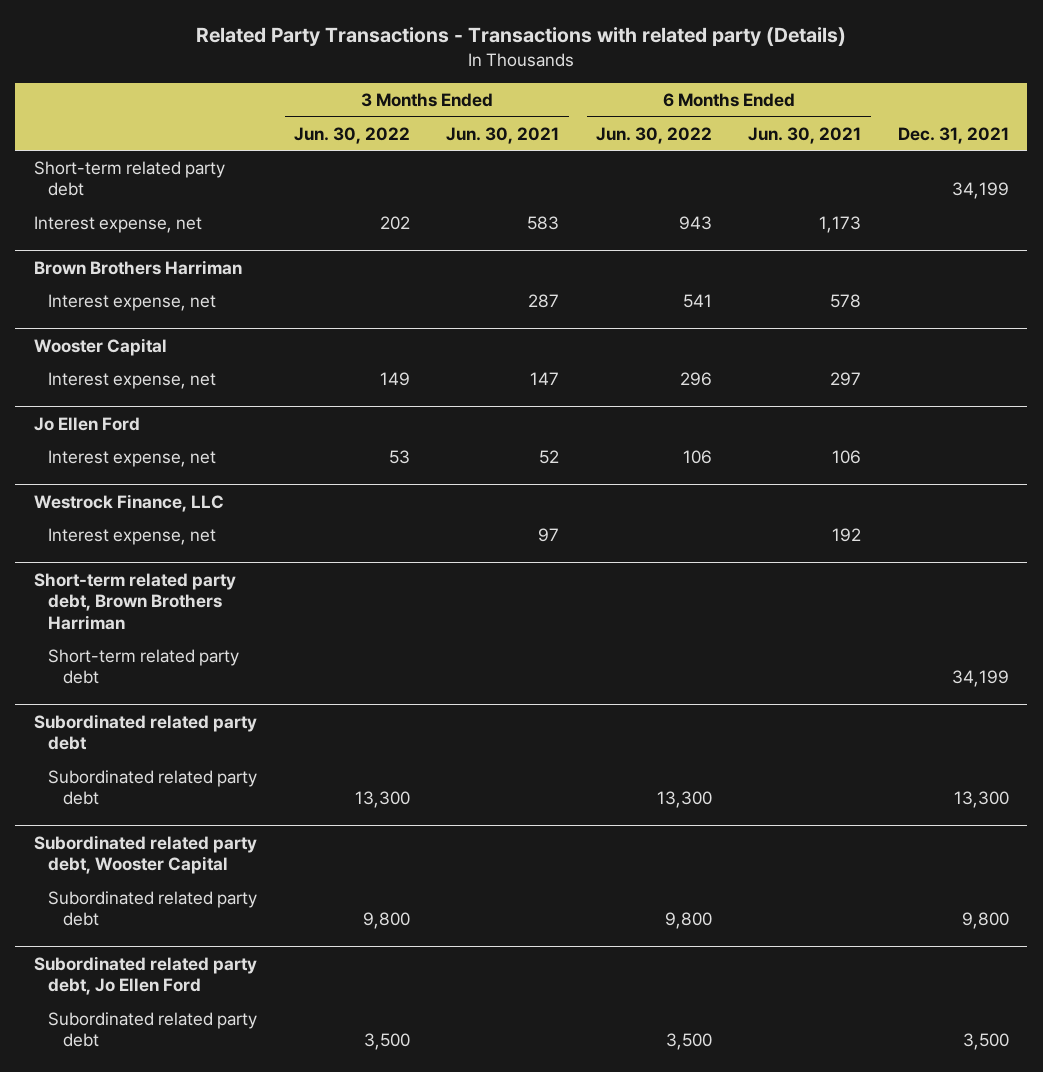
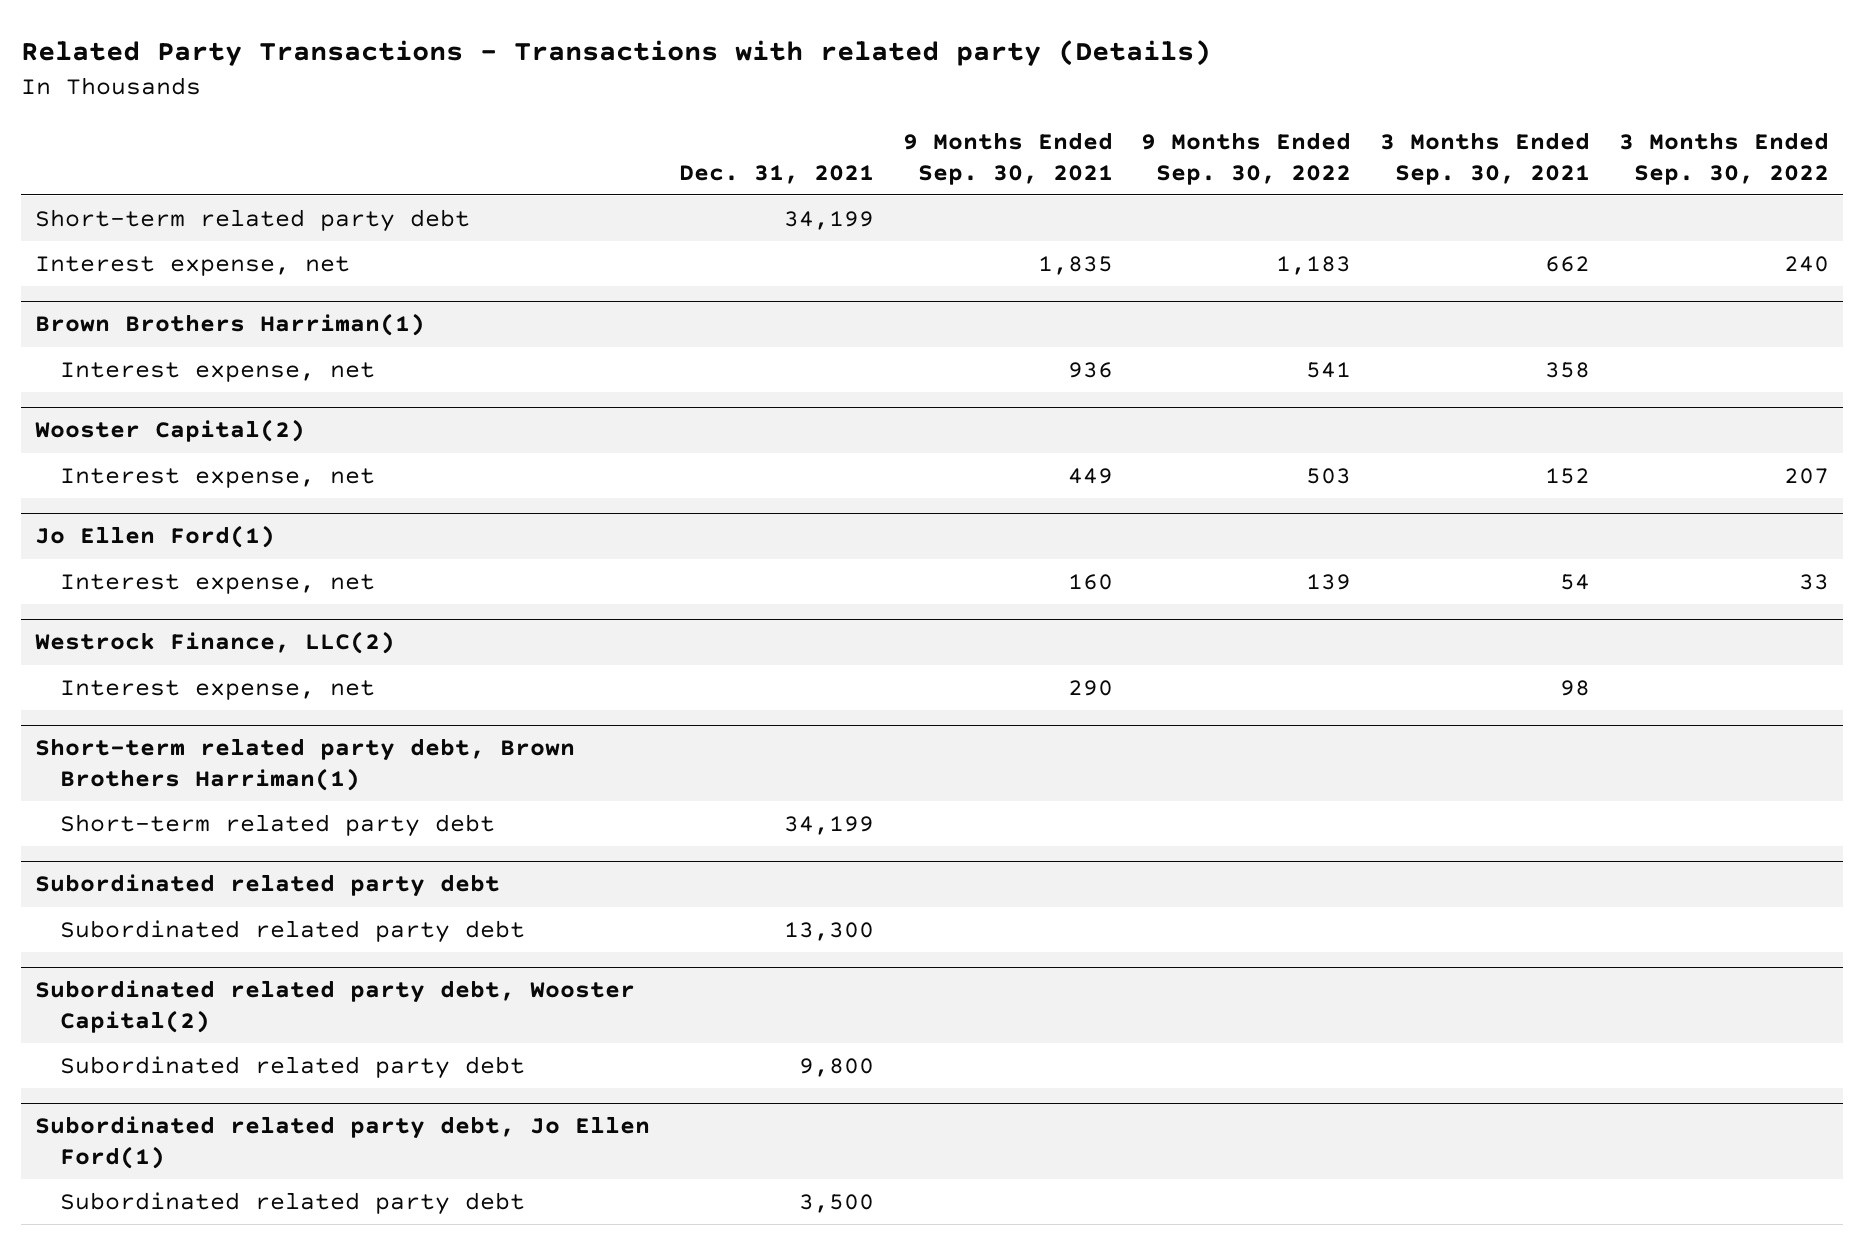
- | 3 Months Ended Jun. 30, 2022 | 3 Months Ended Jun. 30, 2021 | 6 Months Ended Jun. 30, 2022 | 6 Months Ended Jun. 30, 2021 | Dec. 31, 2021
+ | Dec. 31, 2021 | 9 Months Ended Sep. 30, 2021 | 9 Months Ended Sep. 30, 2022 | 3 Months Ended Sep. 30, 2021 | 3 Months Ended Sep. 30, 2022
- Brown Brothers Harriman
+ Brown Brothers Harriman(1)
- Wooster Capital
+ Wooster Capital(2)
- Jo Ellen Ford
+ Jo Ellen Ford(1)
- Westrock Finance, LLC
+ Westrock Finance, LLC(2)
- Short-term related party debt, Brown Brothers Harriman
+ Short-term related party debt, Brown Brothers Harriman(1)
- Subordinated related party debt, Wooster Capital
+ Subordinated related party debt, Wooster Capital(2)
- Subordinated related party debt, Jo Ellen Ford
+ Subordinated related party debt, Jo Ellen Ford(1)

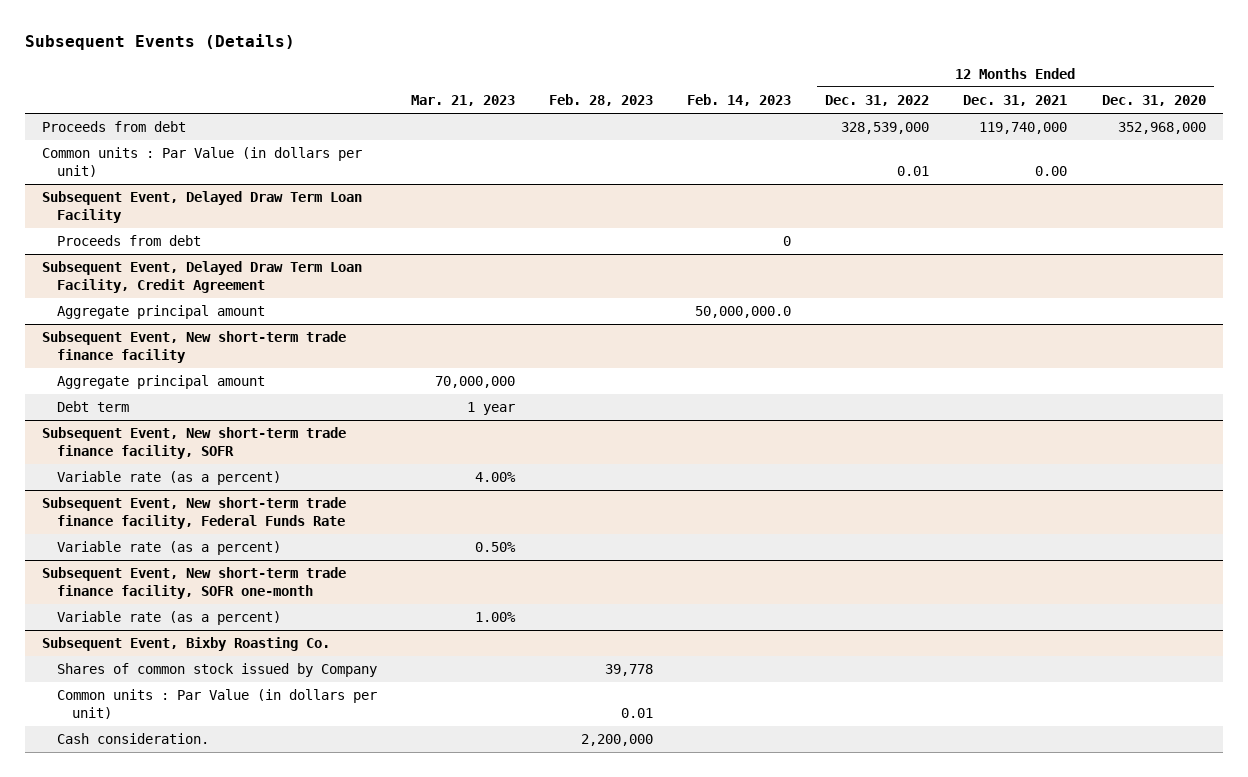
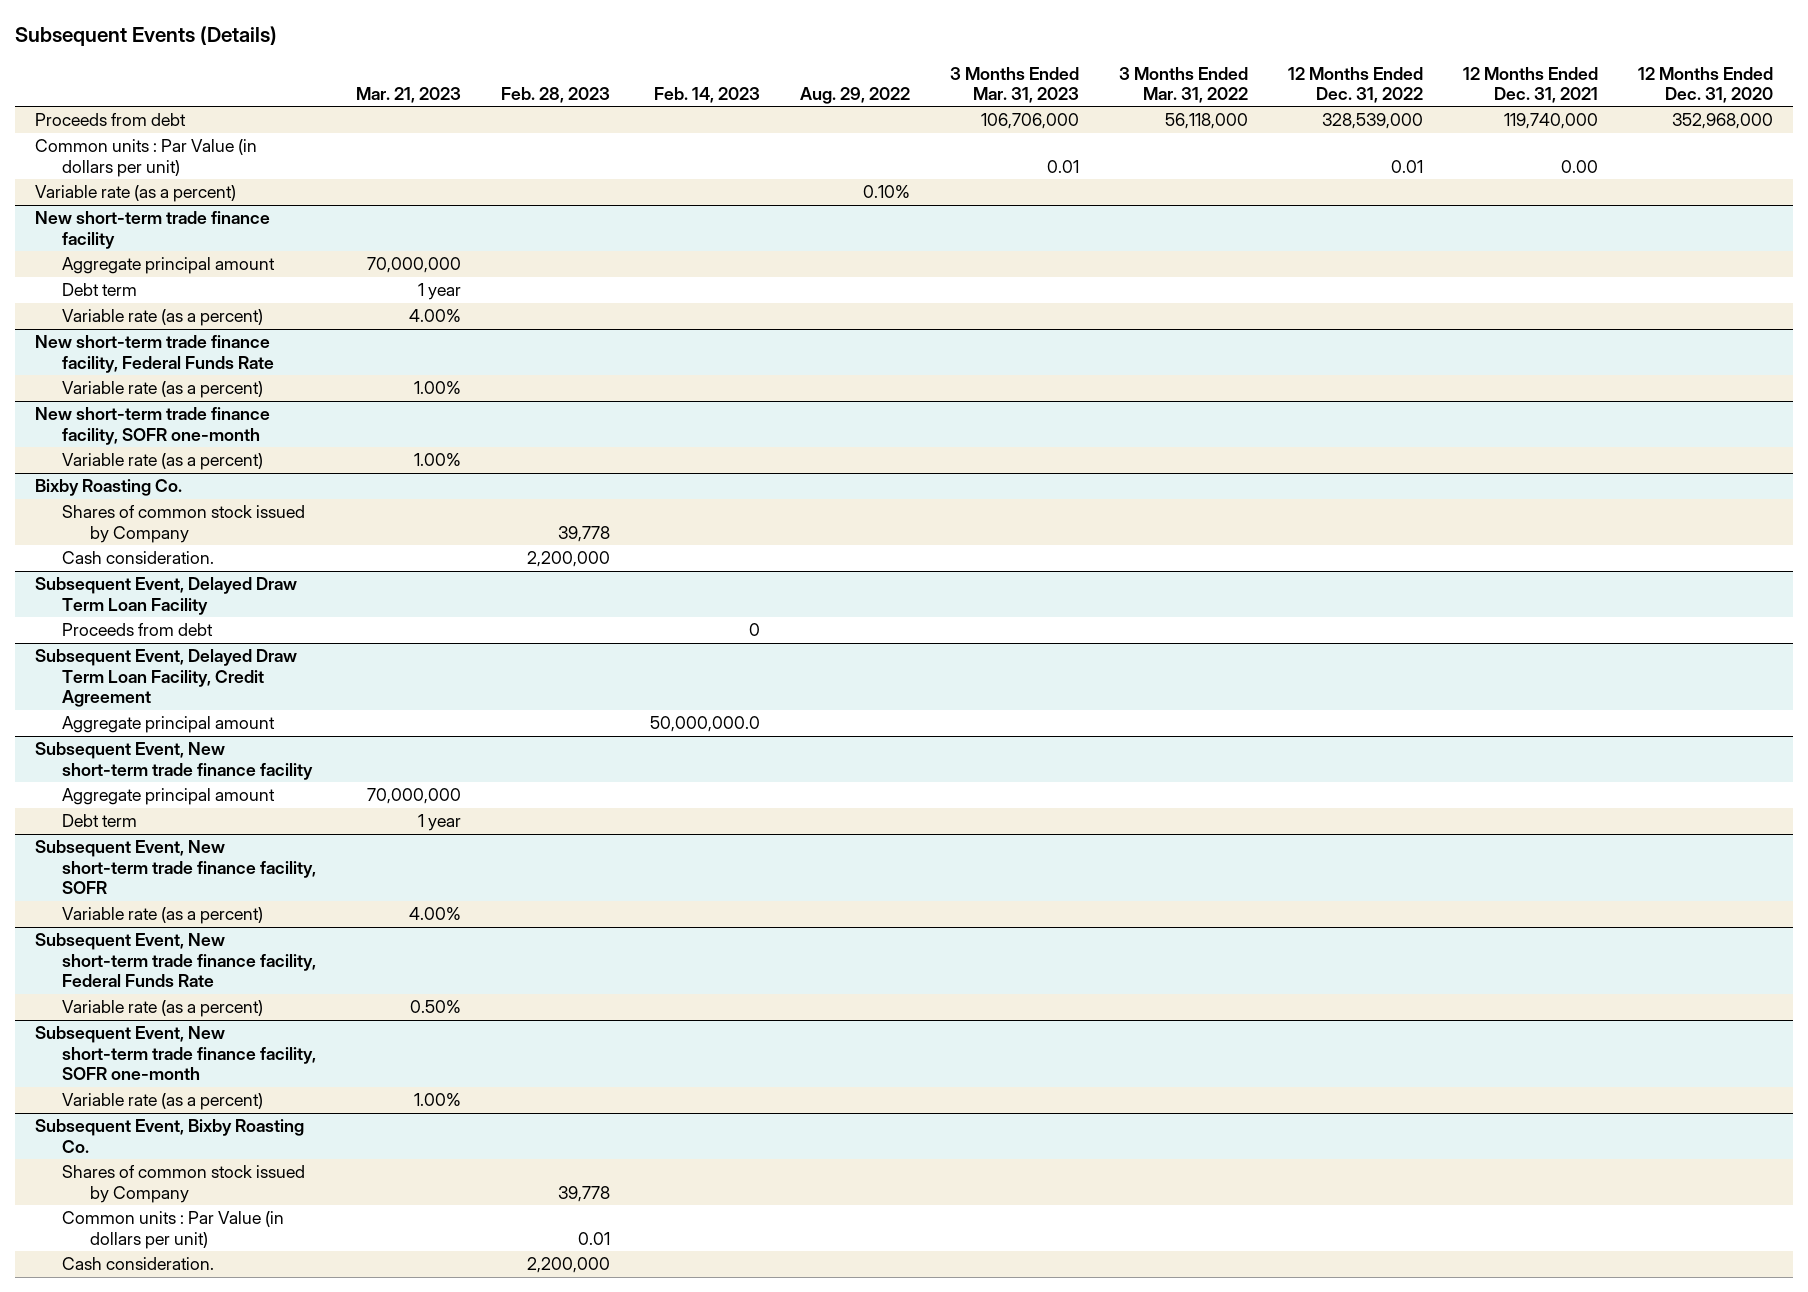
- | Mar. 21, 2023 | Feb. 28, 2023 | Feb. 14, 2023 | 12 Months Ended Dec. 31, 2022 | 12 Months Ended Dec. 31, 2021 | 12 Months Ended Dec. 31, 2020
+ | Mar. 21, 2023 | Feb. 28, 2023 | Feb. 14, 2023 | Aug. 29, 2022 | 3 Months Ended Mar. 31, 2023 | 3 Months Ended Mar. 31, 2022 | 12 Months Ended Dec. 31, 2022 | 12 Months Ended Dec. 31, 2021 | 12 Months Ended Dec. 31, 2020
+ Variable rate (as a percent) | | | | 0.10% | | | | |
+ New short-term trade finance facility
+ Aggregate principal amount | 70,000,000 | | | | | | | |
+ Debt term | 1 year | | | | | | | |
+ Variable rate (as a percent) | 4.00% | | | | | | | |
+ New short-term trade finance facility, Federal Funds Rate
+ Variable rate (as a percent) | 1.00% | | | | | | | |
+ New short-term trade finance facility, SOFR one-month
+ Variable rate (as a percent) | 1.00% | | | | | | | |
+ Bixby Roasting Co.
+ Shares of common stock issued by Company | | 39,778 | | | | | | |
+ Cash consideration. | | 2,200,000 | | | | | | |

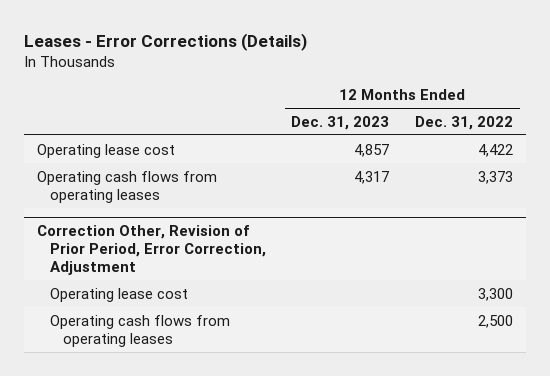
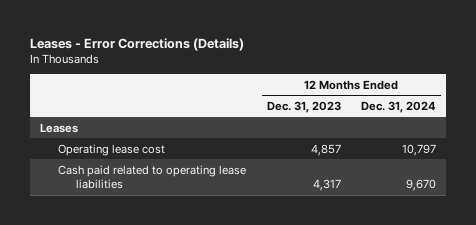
- | 12 Months Ended Dec. 31, 2023 | 12 Months Ended Dec. 31, 2022
+ | 12 Months Ended Dec. 31, 2023 | 12 Months Ended Dec. 31, 2024
+ Leases
- Operating cash flows from operating leases | 4,317 | 3,373
- Correction Other, Revision of Prior Period, Error Correction, Adjustment
- Operating lease cost | | 3,300
- Operating cash flows from operating leases | | 2,500
+ Cash paid related to operating lease liabilities | 4,317 | 9,670

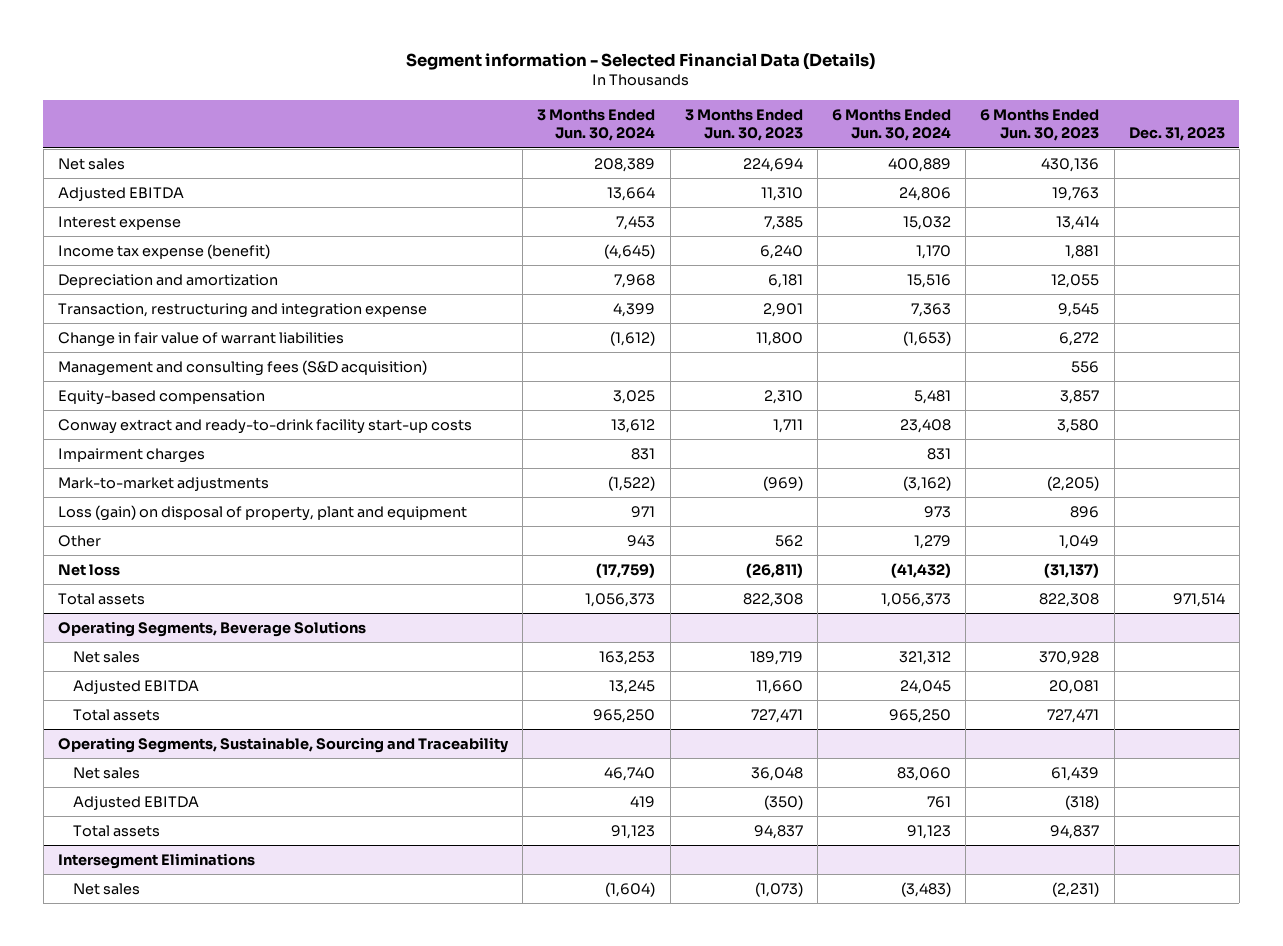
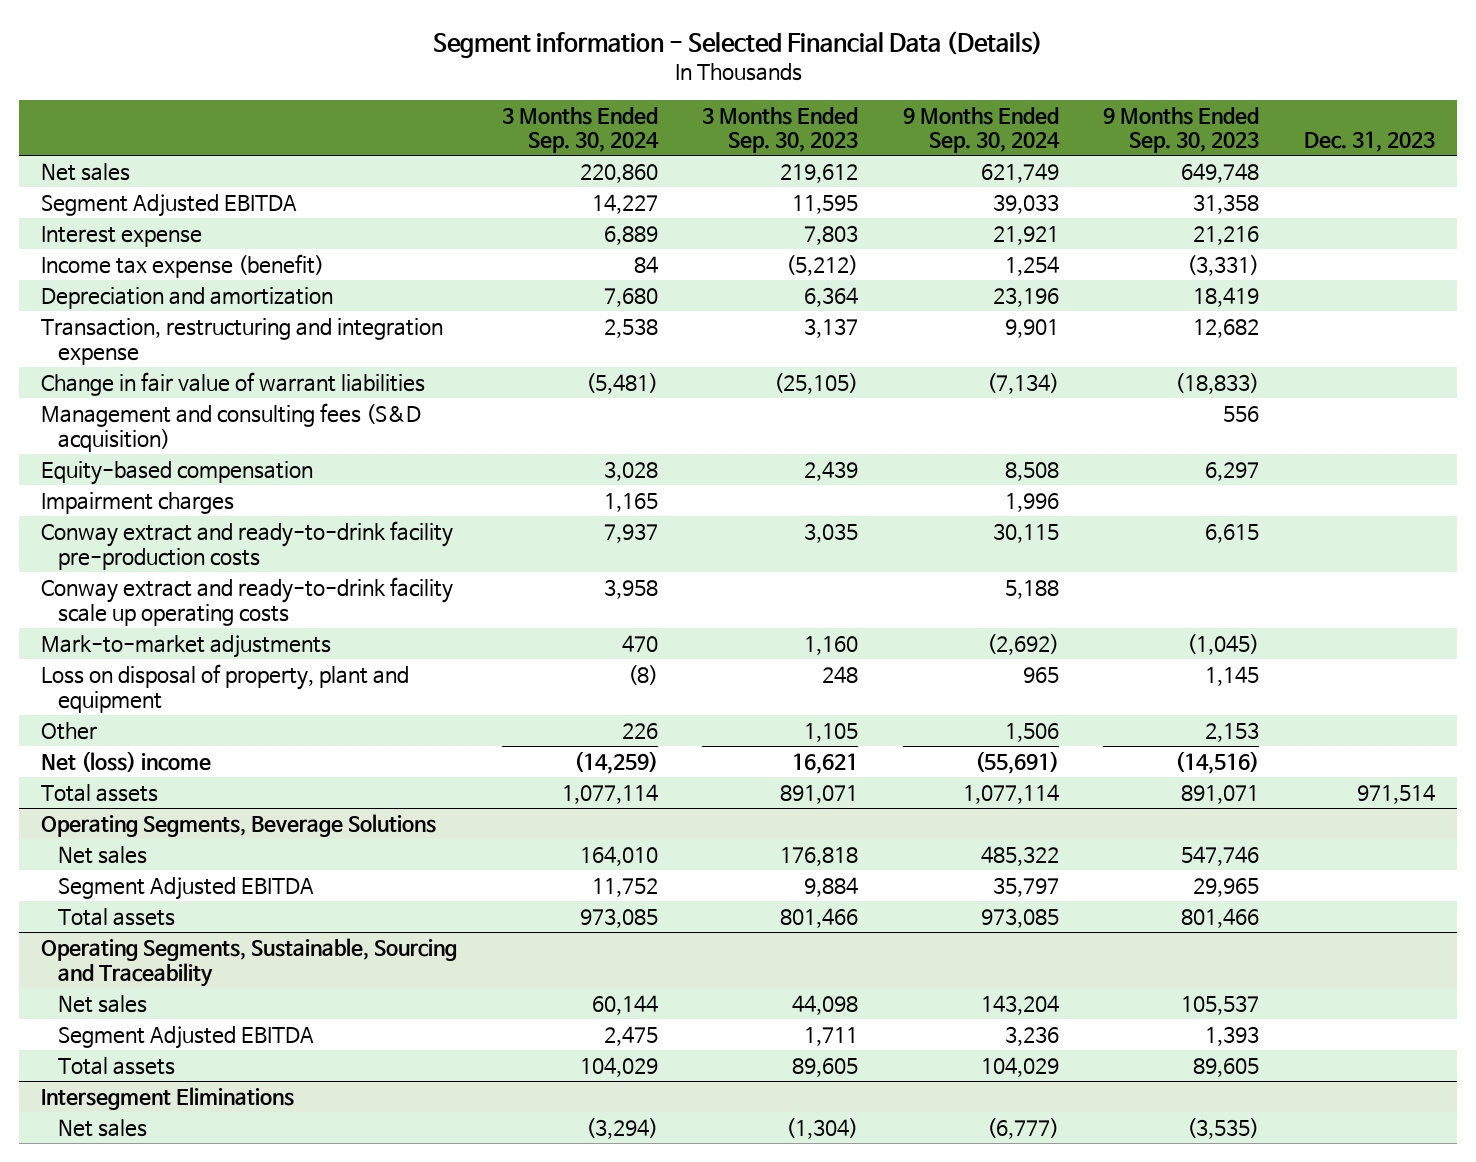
- | 3 Months Ended Jun. 30, 2024 | 3 Months Ended Jun. 30, 2023 | 6 Months Ended Jun. 30, 2024 | 6 Months Ended Jun. 30, 2023 | Dec. 31, 2023
+ | 3 Months Ended Sep. 30, 2024 | 3 Months Ended Sep. 30, 2023 | 9 Months Ended Sep. 30, 2024 | 9 Months Ended Sep. 30, 2023 | Dec. 31, 2023
- Adjusted EBITDA | 13,664 | 11,310 | 24,806 | 19,763 |
+ Segment Adjusted EBITDA | 14,227 | 11,595 | 39,033 | 31,358 |
- Conway extract and ready-to-drink facility start-up costs | 13,612 | 1,711 | 23,408 | 3,580 |
+ Conway extract and ready-to-drink facility pre-production costs | 7,937 | 3,035 | 30,115 | 6,615 |
+ Conway extract and ready-to-drink facility scale up operating costs | 3,958 | | 5,188 | |
- Loss (gain) on disposal of property, plant and equipment | 971 | | 973 | 896 |
+ Loss on disposal of property, plant and equipment | (8) | 248 | 965 | 1,145 |
- Net loss | (17,759) | (26,811) | (41,432) | (31,137) |
+ Net (loss) income | (14,259) | 16,621 | (55,691) | (14,516) |
@ Operating Segments, Beverage Solutions
- Adjusted EBITDA | 13,245 | 11,660 | 24,045 | 20,081 |
+ Segment Adjusted EBITDA | 11,752 | 9,884 | 35,797 | 29,965 |
@ Operating Segments, Sustainable, Sourcing and Traceability
- Adjusted EBITDA | 419 | (350) | 761 | (318) |
+ Segment Adjusted EBITDA | 2,475 | 1,711 | 3,236 | 1,393 |

